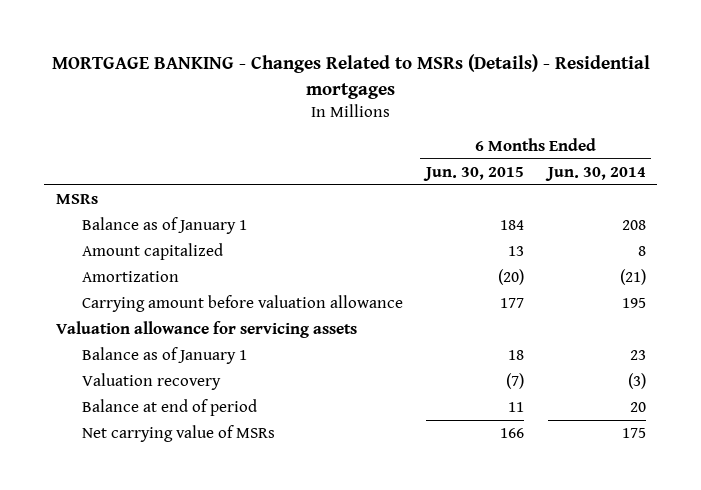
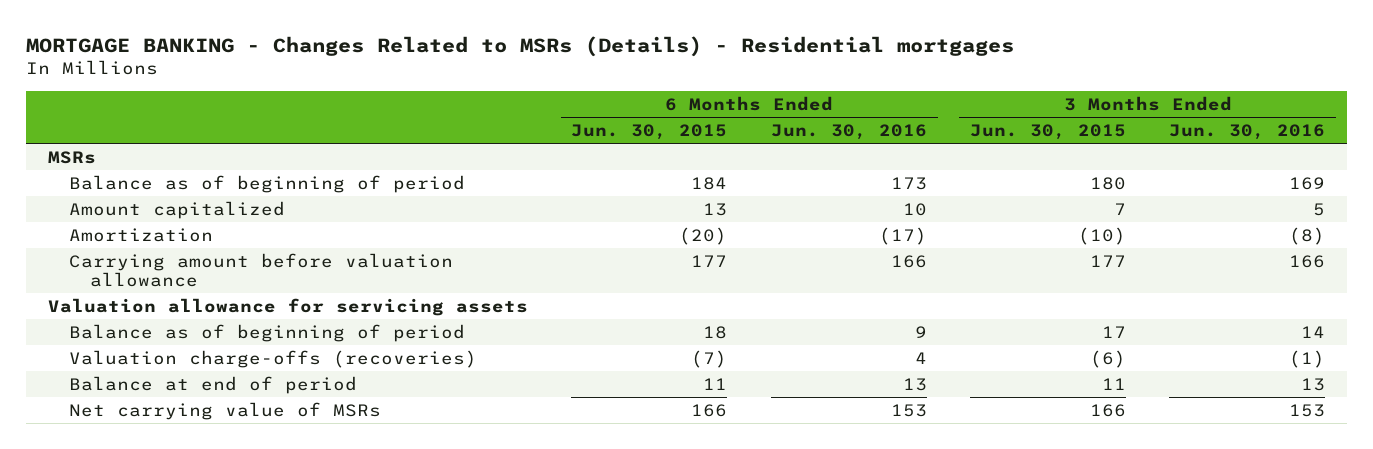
- | 6 Months Ended Jun. 30, 2015 | 6 Months Ended Jun. 30, 2014
+ | 6 Months Ended Jun. 30, 2015 | 6 Months Ended Jun. 30, 2016 | 3 Months Ended Jun. 30, 2015 | 3 Months Ended Jun. 30, 2016
- Balance as of January 1 | 184 | 208
+ Balance as of beginning of period | 184 | 173 | 180 | 169
- Balance as of January 1 | 18 | 23
- Valuation recovery | (7) | (3)
+ Balance as of beginning of period | 18 | 9 | 17 | 14
+ Valuation charge-offs (recoveries) | (7) | 4 | (6) | (1)

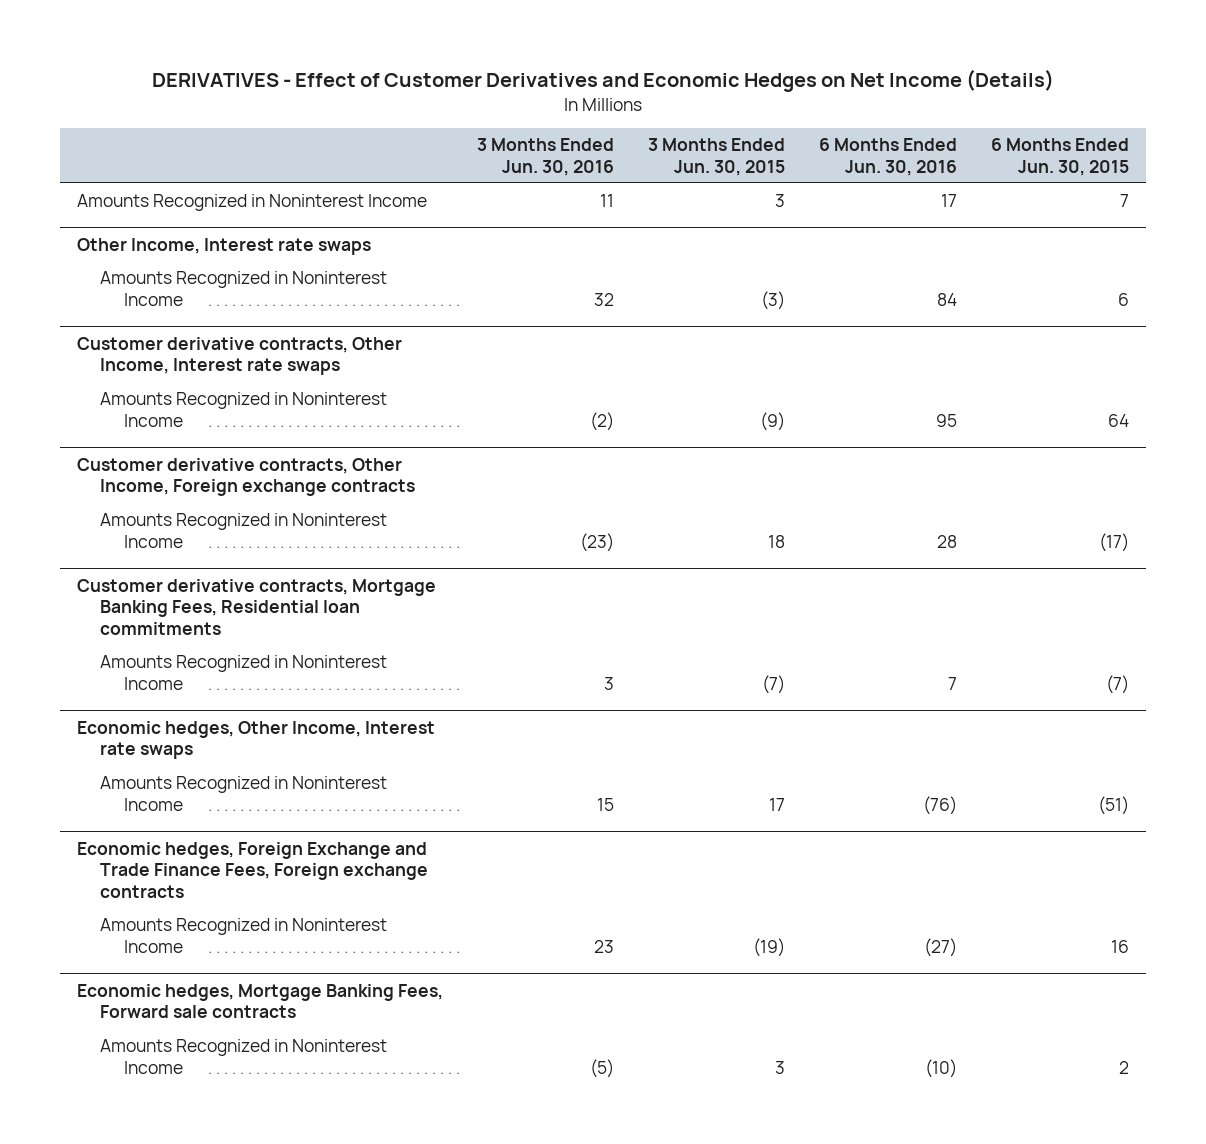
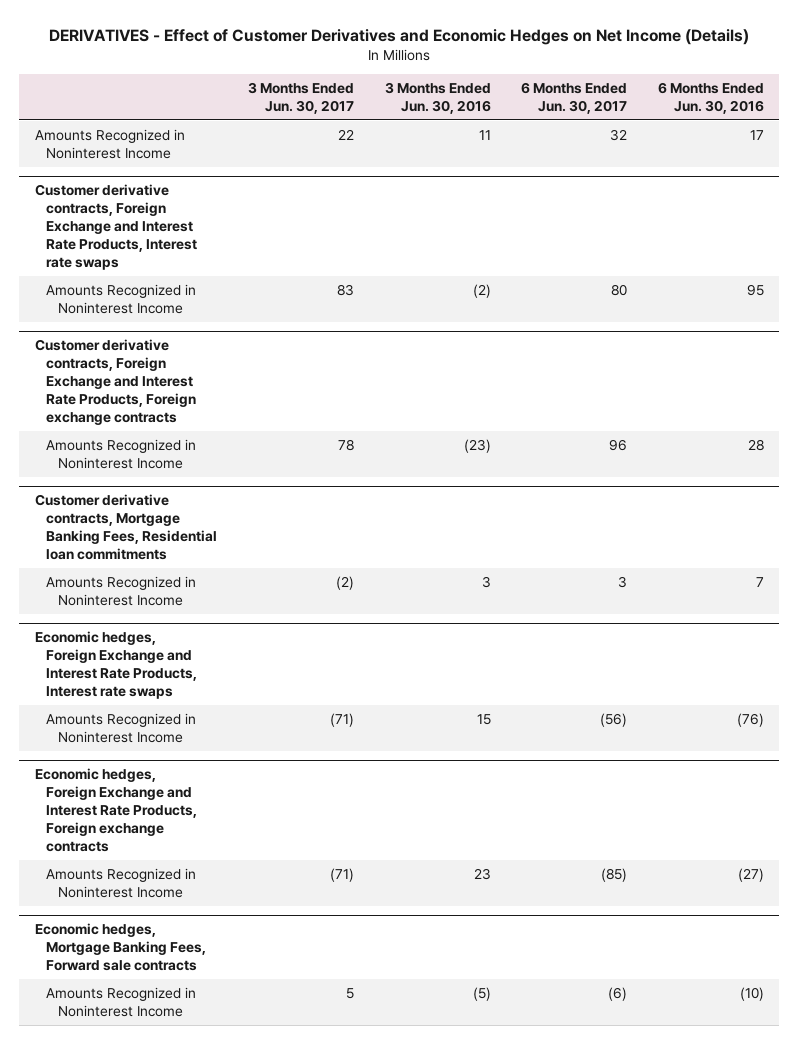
- | 3 Months Ended Jun. 30, 2016 | 3 Months Ended Jun. 30, 2015 | 6 Months Ended Jun. 30, 2016 | 6 Months Ended Jun. 30, 2015
+ | 3 Months Ended Jun. 30, 2017 | 3 Months Ended Jun. 30, 2016 | 6 Months Ended Jun. 30, 2017 | 6 Months Ended Jun. 30, 2016
- Other Income, Interest rate swaps
- Amounts Recognized in Noninterest Income | 32 | (3) | 84 | 6
- Customer derivative contracts, Other Income, Interest rate swaps
+ Customer derivative contracts, Foreign Exchange and Interest Rate Products, Interest rate swaps
- Customer derivative contracts, Other Income, Foreign exchange contracts
+ Customer derivative contracts, Foreign Exchange and Interest Rate Products, Foreign exchange contracts
- Economic hedges, Other Income, Interest rate swaps
+ Economic hedges, Foreign Exchange and Interest Rate Products, Interest rate swaps
- Economic hedges, Foreign Exchange and Trade Finance Fees, Foreign exchange contracts
+ Economic hedges, Foreign Exchange and Interest Rate Products, Foreign exchange contracts

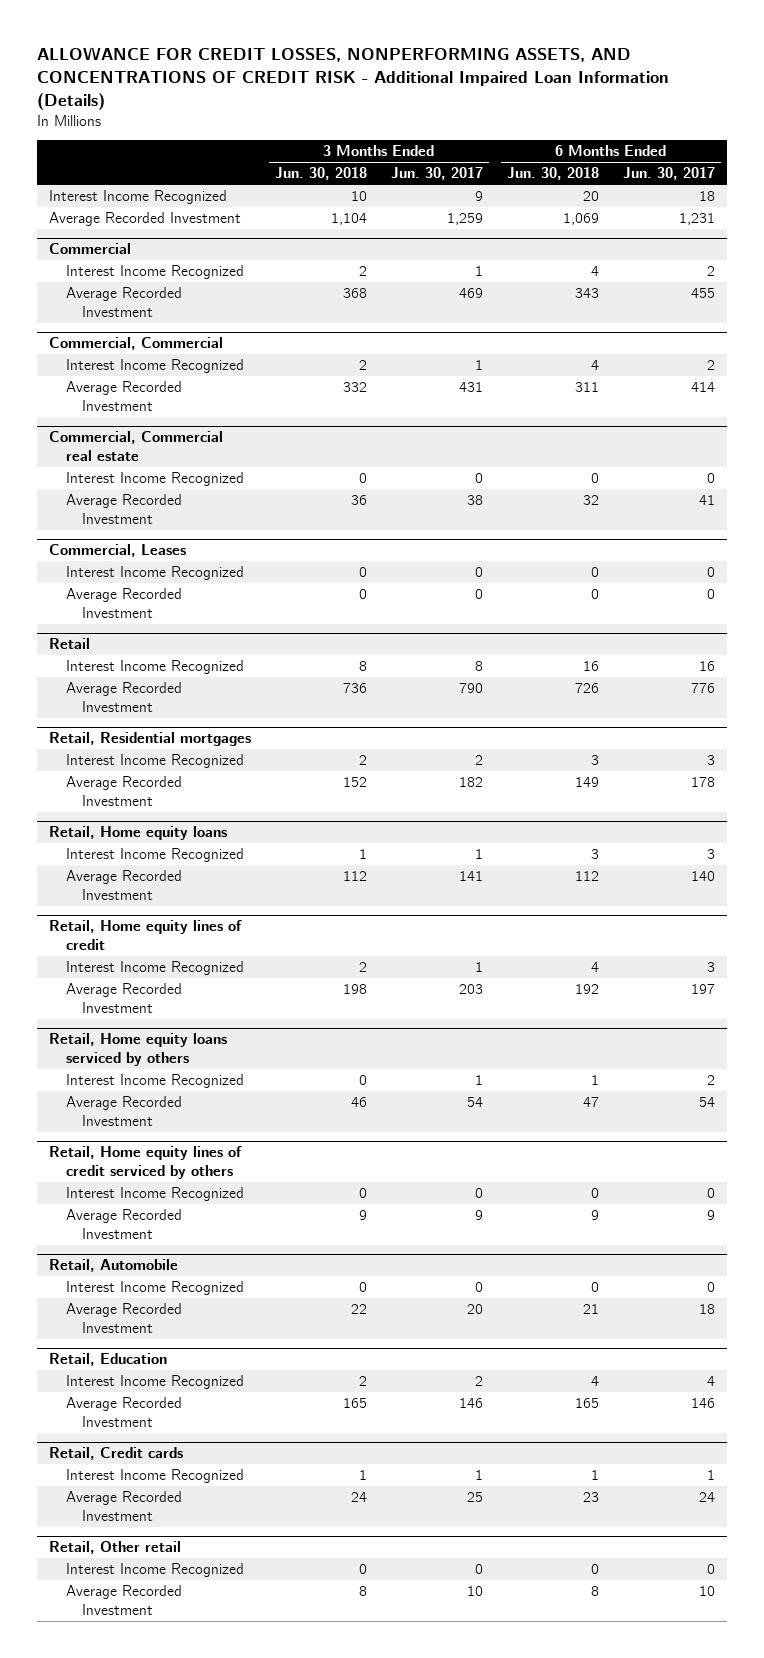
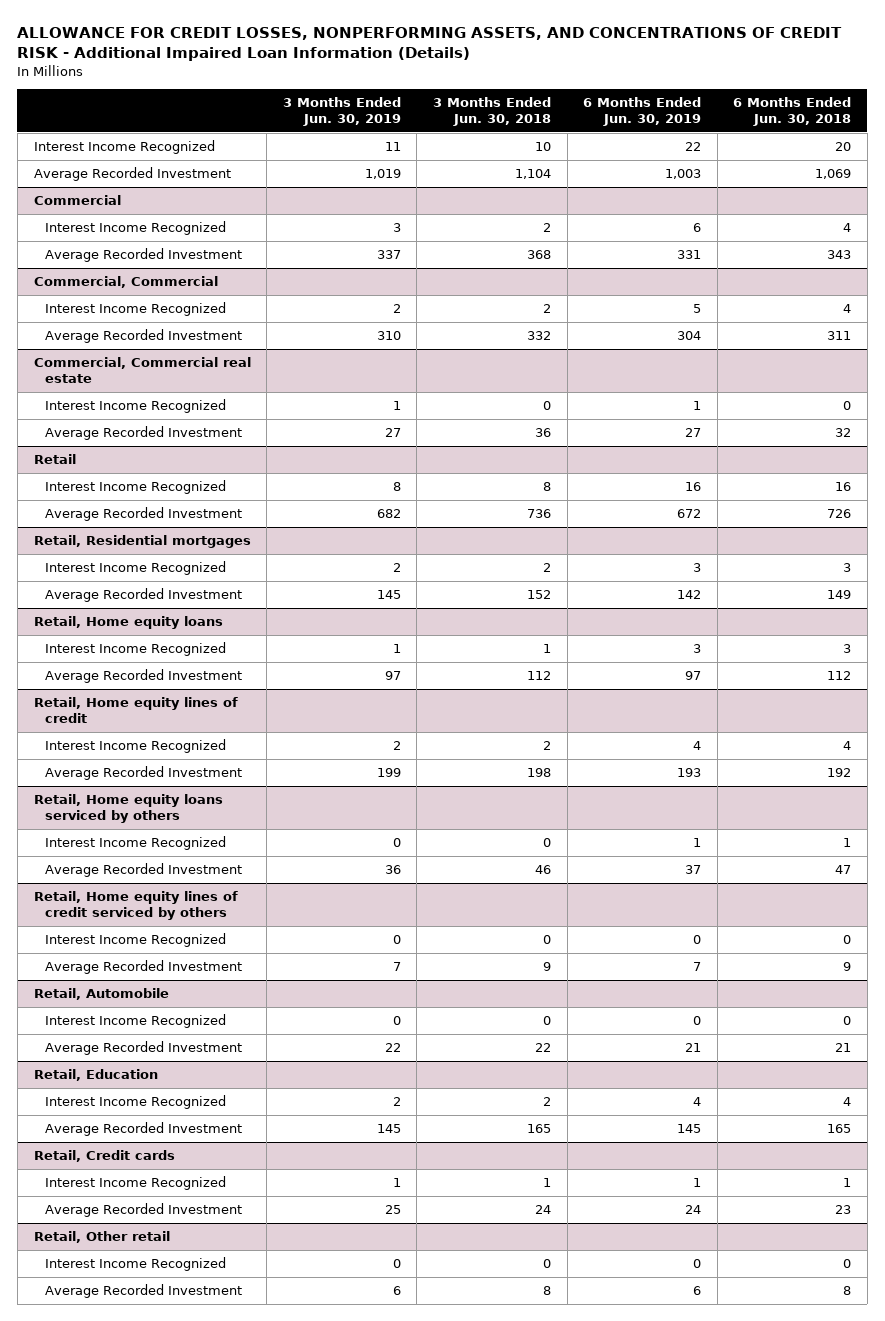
- | 3 Months Ended Jun. 30, 2018 | 3 Months Ended Jun. 30, 2017 | 6 Months Ended Jun. 30, 2018 | 6 Months Ended Jun. 30, 2017
+ | 3 Months Ended Jun. 30, 2019 | 3 Months Ended Jun. 30, 2018 | 6 Months Ended Jun. 30, 2019 | 6 Months Ended Jun. 30, 2018
- Commercial, Leases
- Interest Income Recognized | 0 | 0 | 0 | 0
- Average Recorded Investment | 0 | 0 | 0 | 0

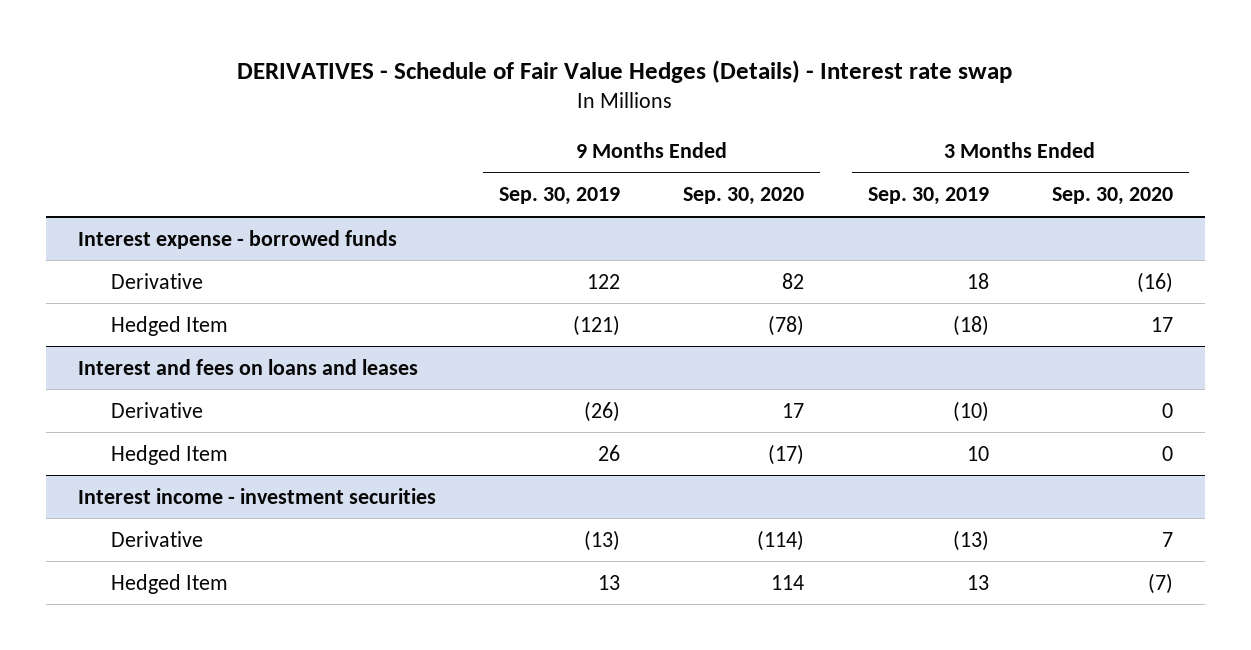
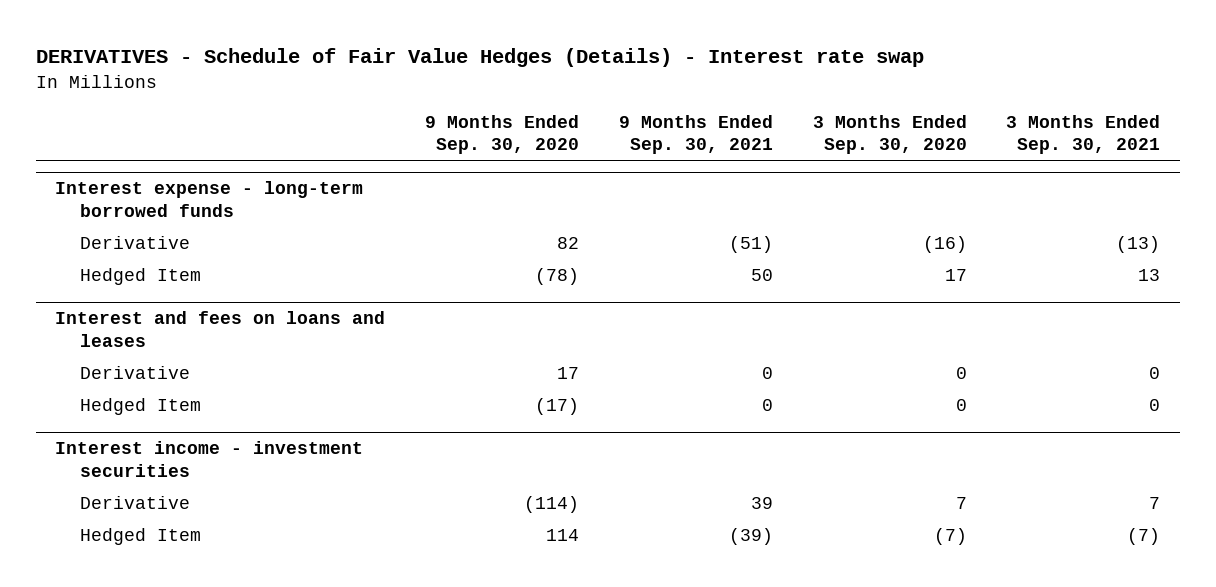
- | 9 Months Ended Sep. 30, 2019 | 9 Months Ended Sep. 30, 2020 | 3 Months Ended Sep. 30, 2019 | 3 Months Ended Sep. 30, 2020
+ | 9 Months Ended Sep. 30, 2020 | 9 Months Ended Sep. 30, 2021 | 3 Months Ended Sep. 30, 2020 | 3 Months Ended Sep. 30, 2021
- Interest expense - borrowed funds
+ Interest expense - long-term borrowed funds

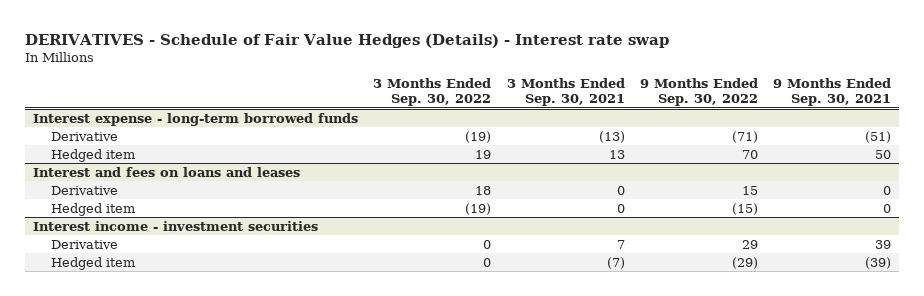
- | 9 Months Ended Sep. 30, 2020 | 9 Months Ended Sep. 30, 2021 | 3 Months Ended Sep. 30, 2020 | 3 Months Ended Sep. 30, 2021
+ | 3 Months Ended Sep. 30, 2022 | 3 Months Ended Sep. 30, 2021 | 9 Months Ended Sep. 30, 2022 | 9 Months Ended Sep. 30, 2021
@ Interest expense - long-term borrowed funds
- Hedged Item | (78) | 50 | 17 | 13
+ Hedged item | 19 | 13 | 70 | 50
@ Interest and fees on loans and leases
- Hedged Item | (17) | 0 | 0 | 0
+ Hedged item | (19) | 0 | (15) | 0
@ Interest income - investment securities
- Hedged Item | 114 | (39) | (7) | (7)
+ Hedged item | 0 | (7) | (29) | (39)

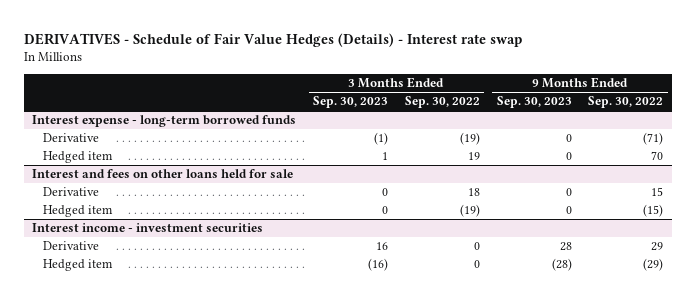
- | 3 Months Ended Sep. 30, 2022 | 3 Months Ended Sep. 30, 2021 | 9 Months Ended Sep. 30, 2022 | 9 Months Ended Sep. 30, 2021
+ | 3 Months Ended Sep. 30, 2023 | 3 Months Ended Sep. 30, 2022 | 9 Months Ended Sep. 30, 2023 | 9 Months Ended Sep. 30, 2022
- Interest and fees on loans and leases
+ Interest and fees on other loans held for sale

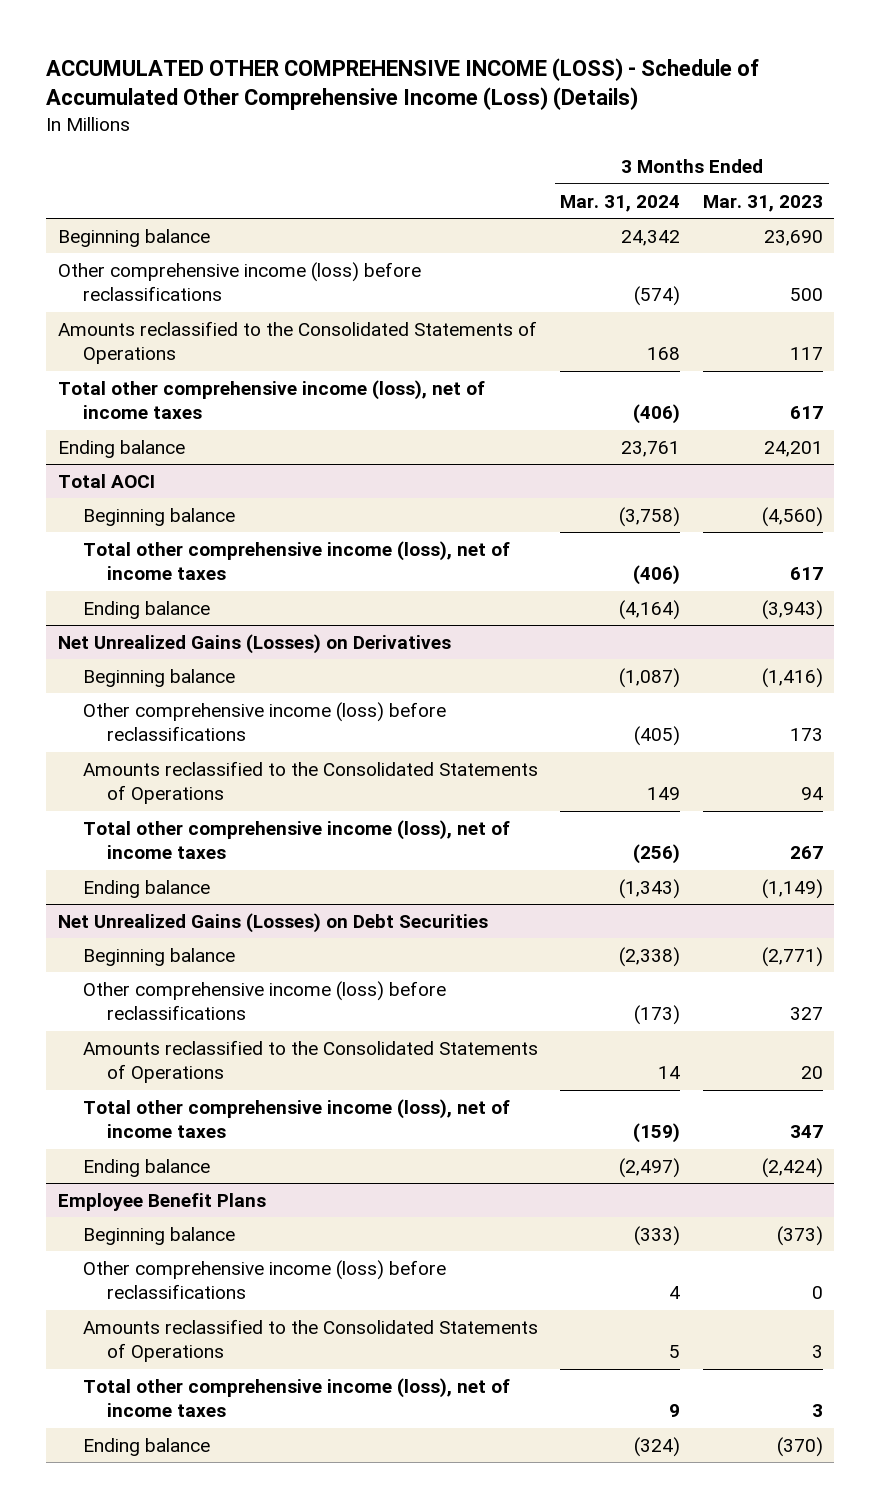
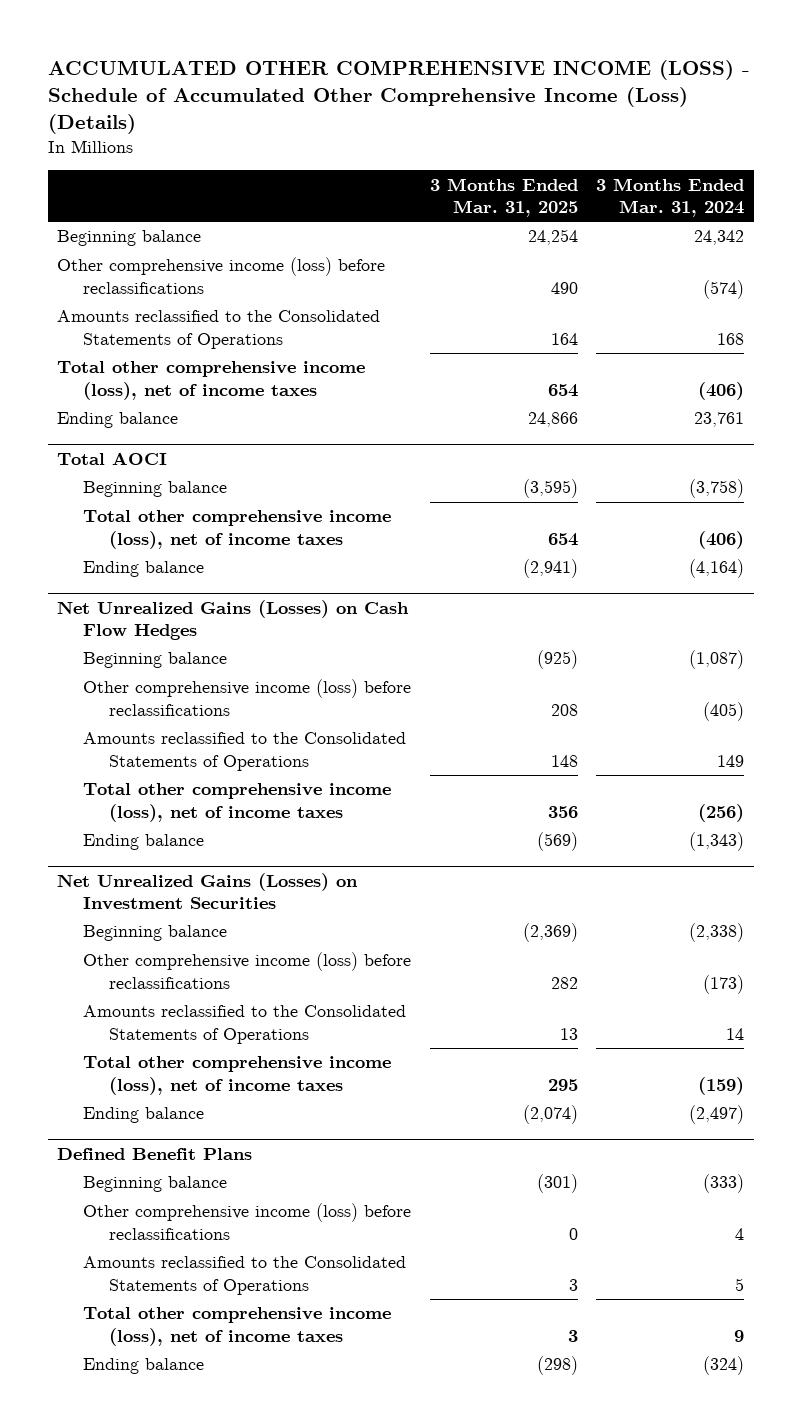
- | 3 Months Ended Mar. 31, 2024 | 3 Months Ended Mar. 31, 2023
+ | 3 Months Ended Mar. 31, 2025 | 3 Months Ended Mar. 31, 2024
- Net Unrealized Gains (Losses) on Derivatives
+ Net Unrealized Gains (Losses) on Cash Flow Hedges
- Net Unrealized Gains (Losses) on Debt Securities
+ Net Unrealized Gains (Losses) on Investment Securities
- Employee Benefit Plans
+ Defined Benefit Plans

